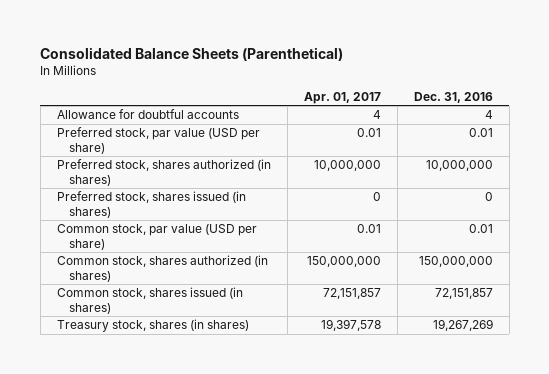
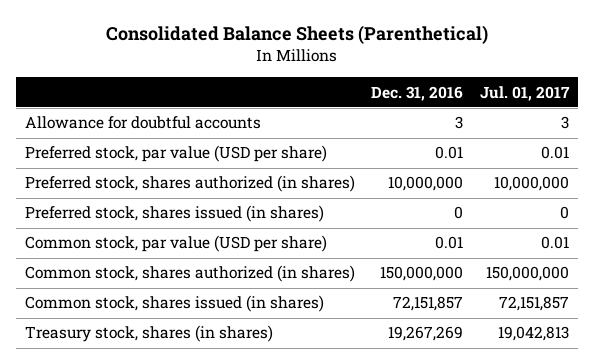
- | Apr. 01, 2017 | Dec. 31, 2016
+ | Dec. 31, 2016 | Jul. 01, 2017
- Allowance for doubtful accounts | 4 | 4
+ Allowance for doubtful accounts | 3 | 3

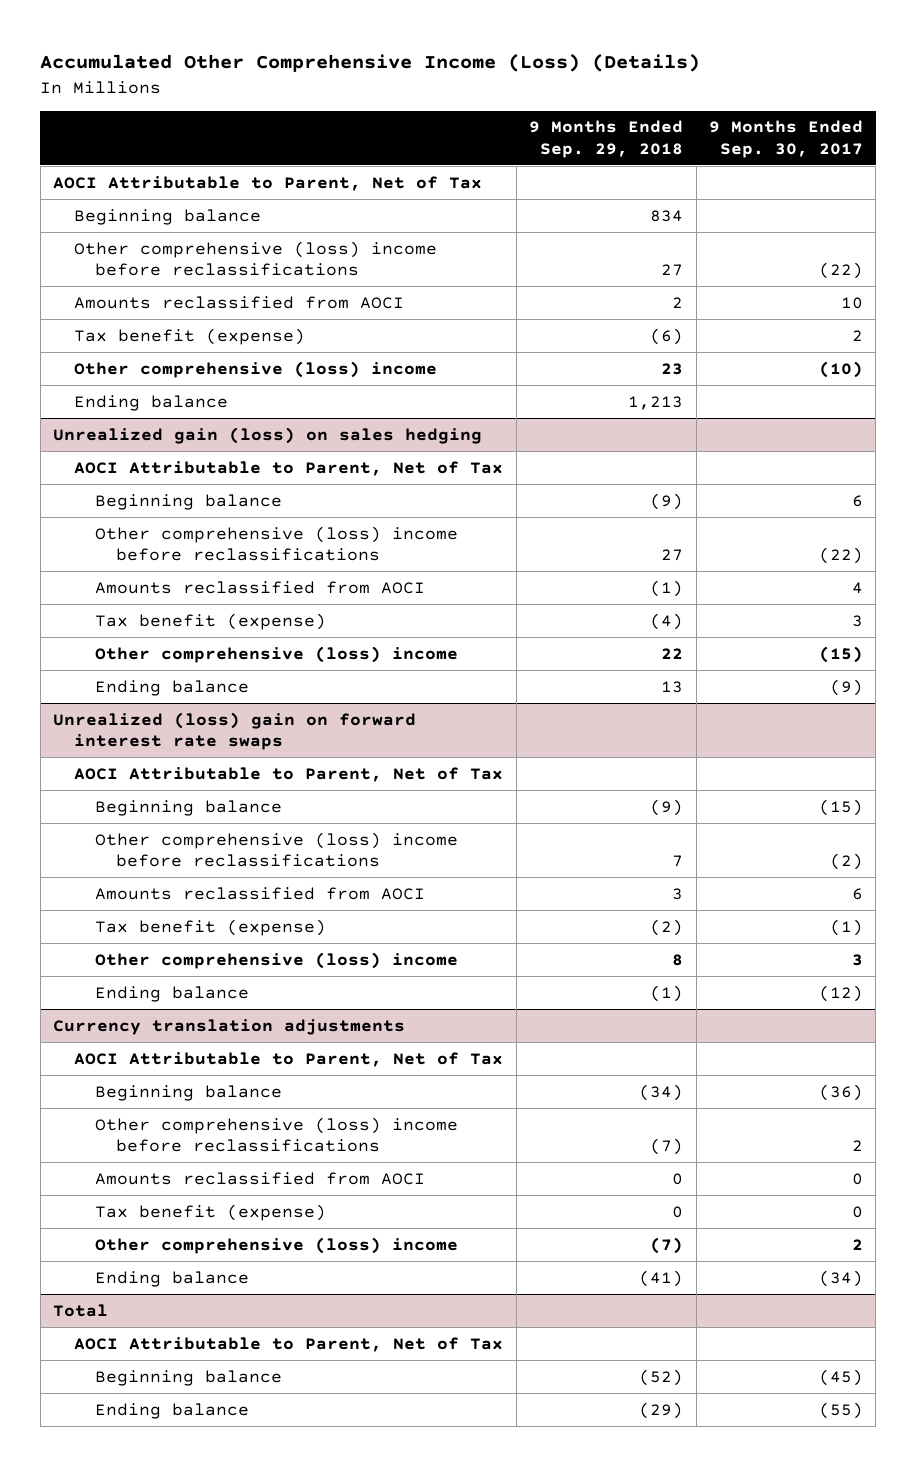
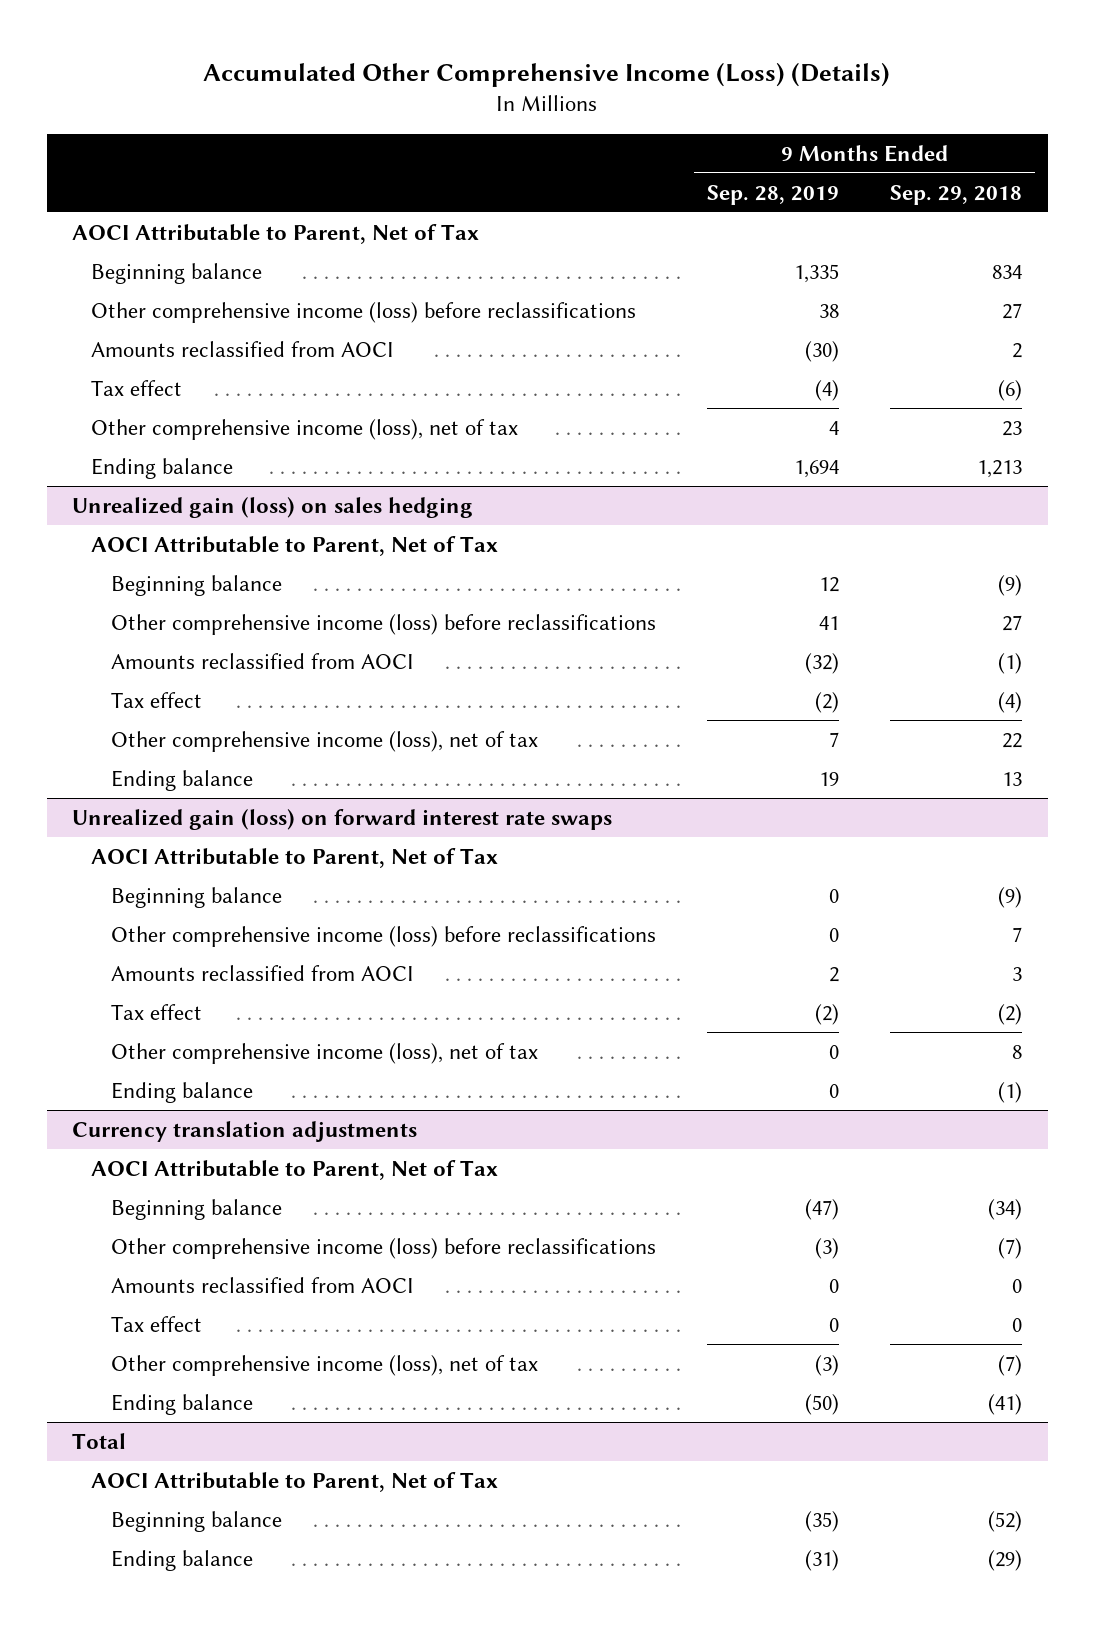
- | 9 Months Ended Sep. 29, 2018 | 9 Months Ended Sep. 30, 2017
+ | 9 Months Ended Sep. 28, 2019 | 9 Months Ended Sep. 29, 2018
- Other comprehensive (loss) income before reclassifications | 27 | (22)
+ Other comprehensive income (loss) before reclassifications | 38 | 27
- Tax benefit (expense) | (6) | 2
- Other comprehensive (loss) income | 23 | (10)
+ Tax effect | (4) | (6)
+ Other comprehensive income (loss), net of tax | 4 | 23
@ Unrealized gain (loss) on sales hedging
- Other comprehensive (loss) income before reclassifications | 27 | (22)
+ Other comprehensive income (loss) before reclassifications | 41 | 27
- Tax benefit (expense) | (4) | 3
- Other comprehensive (loss) income | 22 | (15)
+ Tax effect | (2) | (4)
+ Other comprehensive income (loss), net of tax | 7 | 22
- Unrealized (loss) gain on forward interest rate swaps
+ Unrealized gain (loss) on forward interest rate swaps
- Other comprehensive (loss) income before reclassifications | 7 | (2)
+ Other comprehensive income (loss) before reclassifications | 0 | 7
- Tax benefit (expense) | (2) | (1)
- Other comprehensive (loss) income | 8 | 3
+ Tax effect | (2) | (2)
+ Other comprehensive income (loss), net of tax | 0 | 8
@ Currency translation adjustments
- Other comprehensive (loss) income before reclassifications | (7) | 2
+ Other comprehensive income (loss) before reclassifications | (3) | (7)
- Tax benefit (expense) | 0 | 0
- Other comprehensive (loss) income | (7) | 2
+ Tax effect | 0 | 0
+ Other comprehensive income (loss), net of tax | (3) | (7)

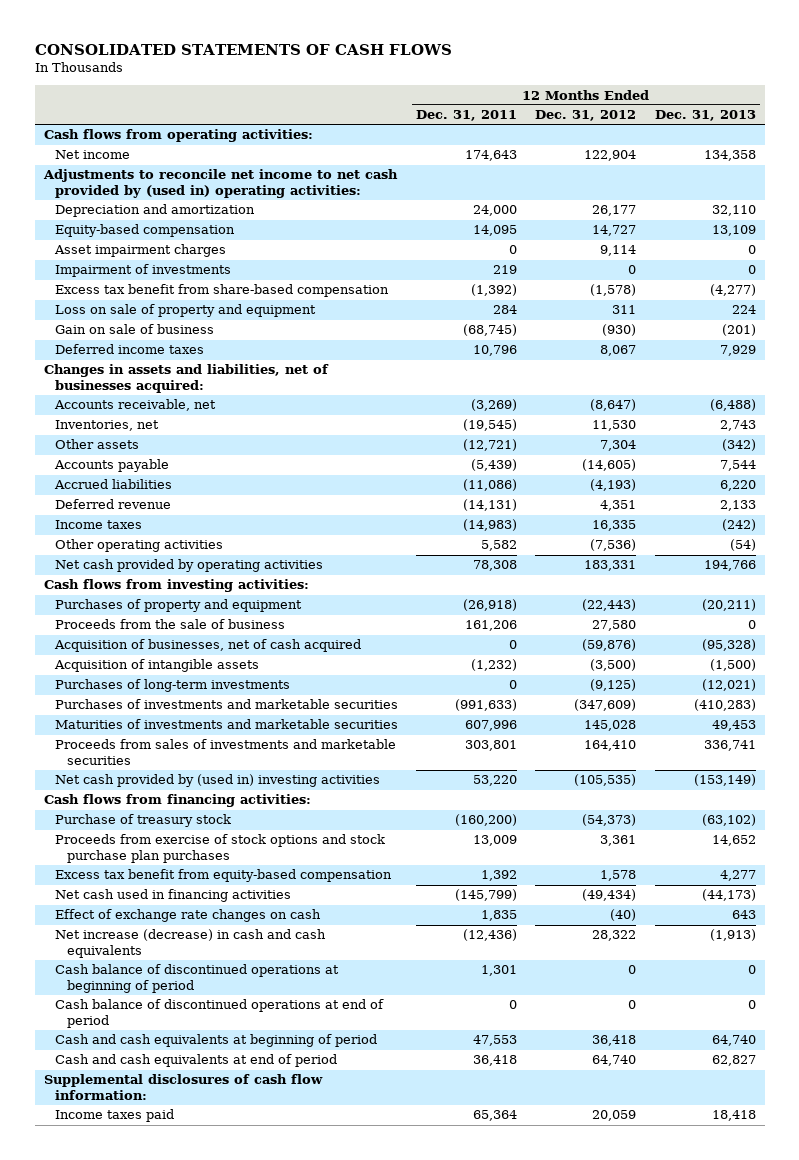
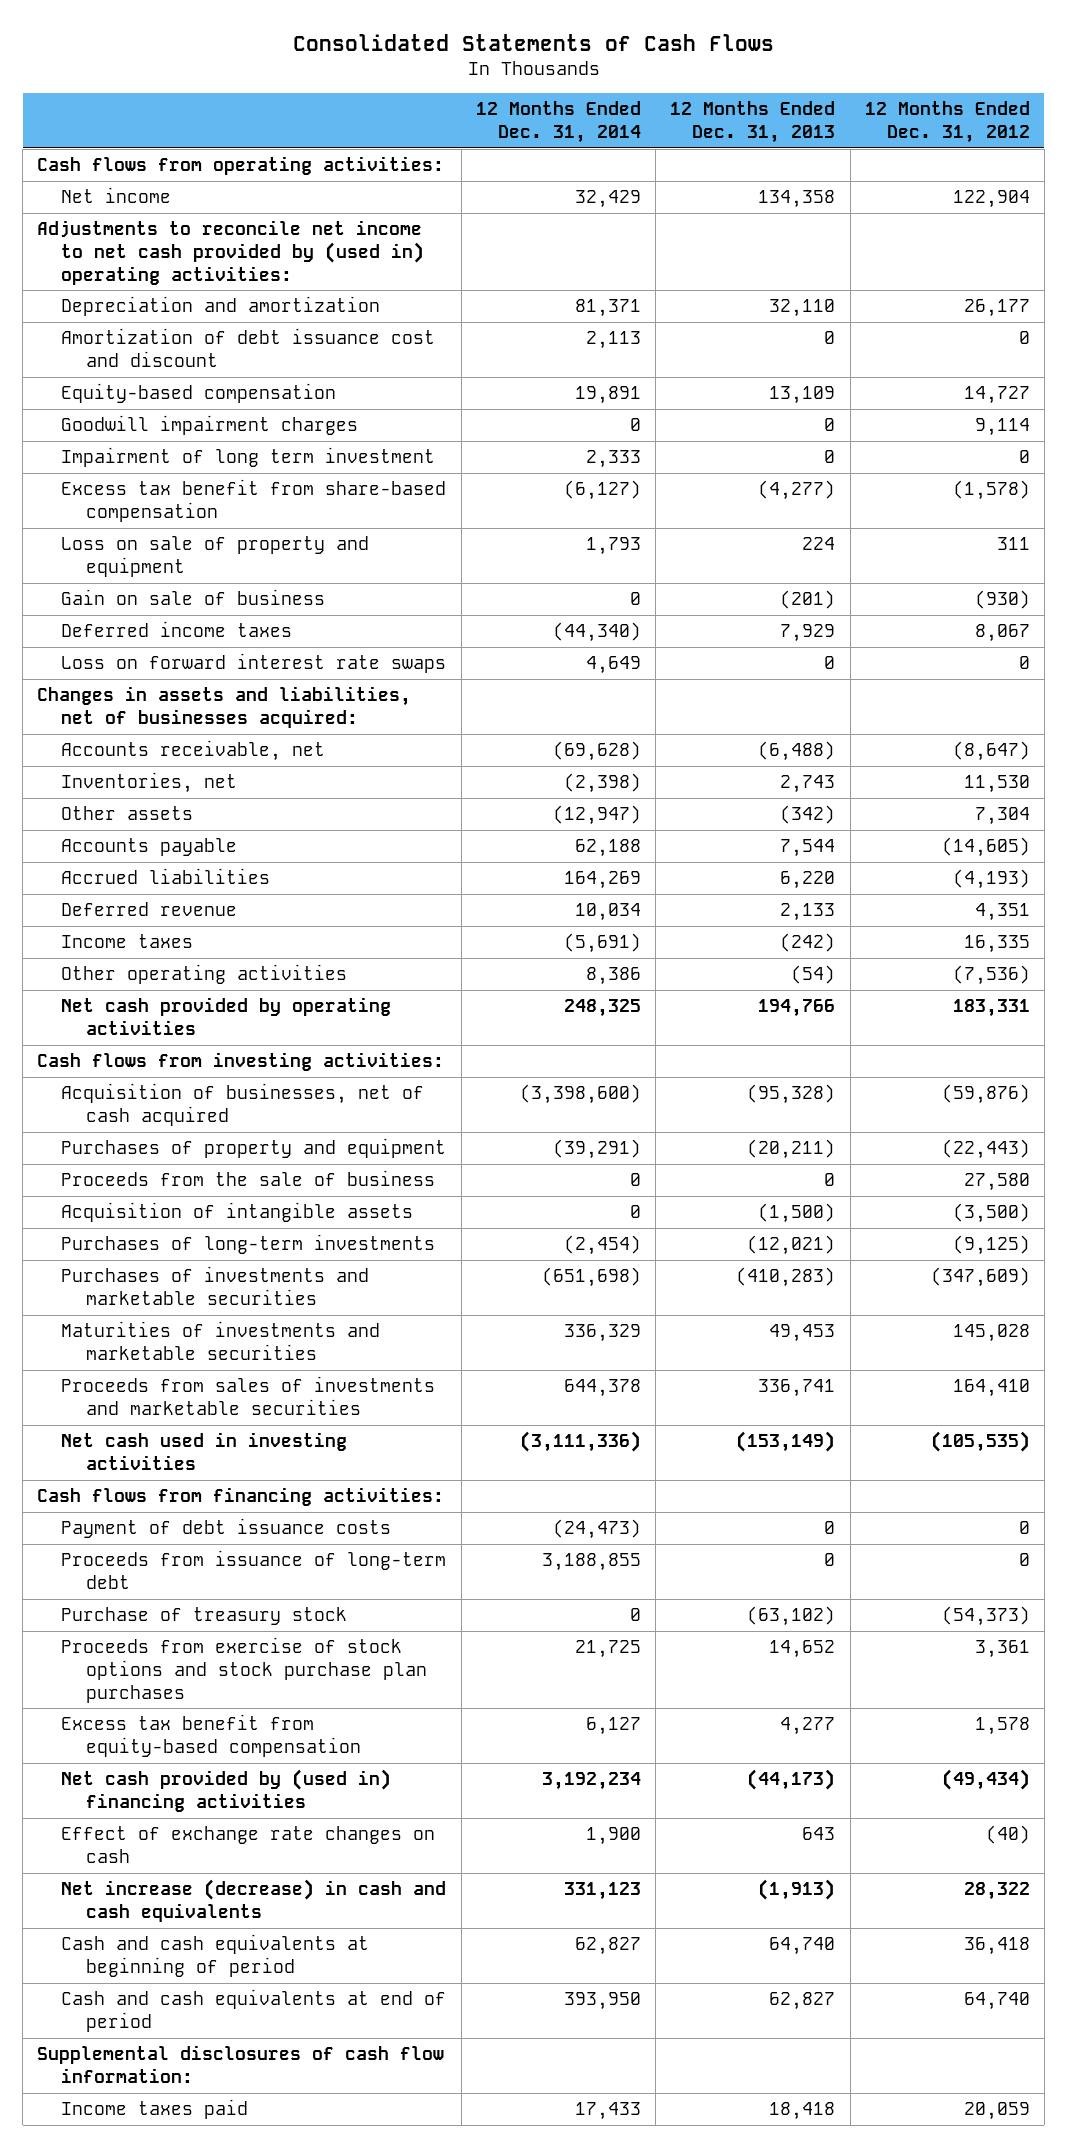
- CONSOLIDATED STATEMENTS OF CASH FLOWS
+ Consolidated Statements of Cash Flows
- | 12 Months Ended Dec. 31, 2011 | 12 Months Ended Dec. 31, 2012 | 12 Months Ended Dec. 31, 2013
+ | 12 Months Ended Dec. 31, 2014 | 12 Months Ended Dec. 31, 2013 | 12 Months Ended Dec. 31, 2012
+ Amortization of debt issuance cost and discount | 2,113 | 0 | 0
- Asset impairment charges | 0 | 9,114 | 0
- Impairment of investments | 219 | 0 | 0
+ Goodwill impairment charges | 0 | 0 | 9,114
+ Impairment of long term investment | 2,333 | 0 | 0
+ Loss on forward interest rate swaps | 4,649 | 0 | 0
moved up: Acquisition of businesses, net of cash acquired | (3,398,600) | (95,328) | (59,876)
- Net cash provided by (used in) investing activities | 53,220 | (105,535) | (153,149)
+ Net cash used in investing activities | (3,111,336) | (153,149) | (105,535)
+ Payment of debt issuance costs | (24,473) | 0 | 0
+ Proceeds from issuance of long-term debt | 3,188,855 | 0 | 0
- Net cash used in financing activities | (145,799) | (49,434) | (44,173)
+ Net cash provided by (used in) financing activities | 3,192,234 | (44,173) | (49,434)
- Cash balance of discontinued operations at beginning of period | 1,301 | 0 | 0
- Cash balance of discontinued operations at end of period | 0 | 0 | 0

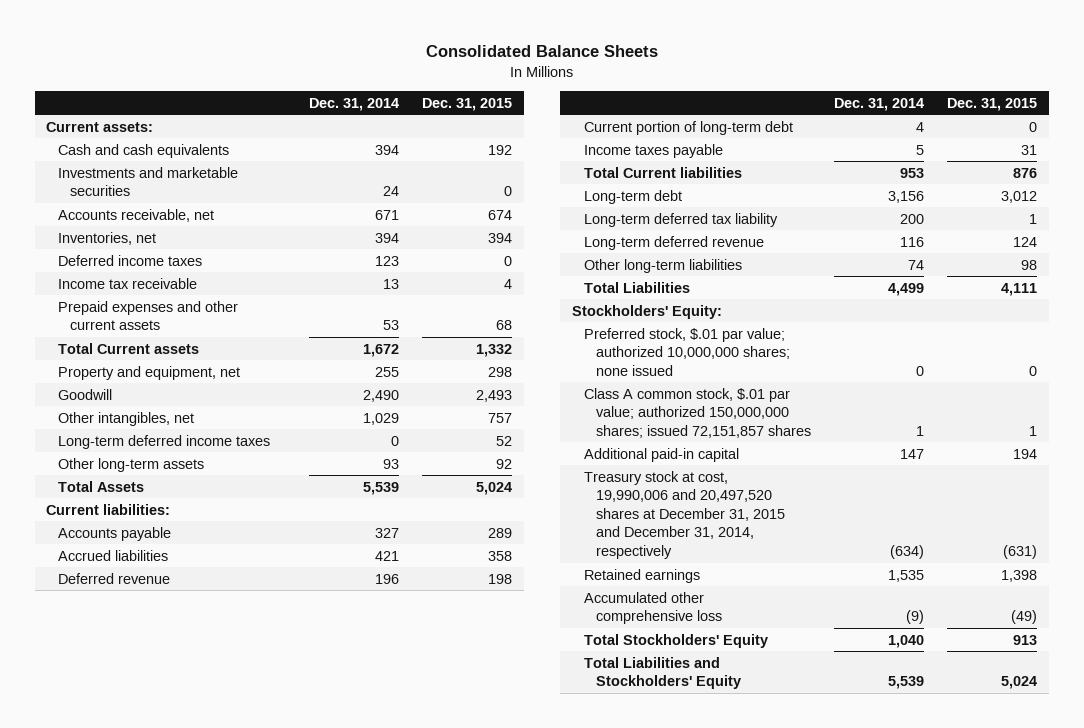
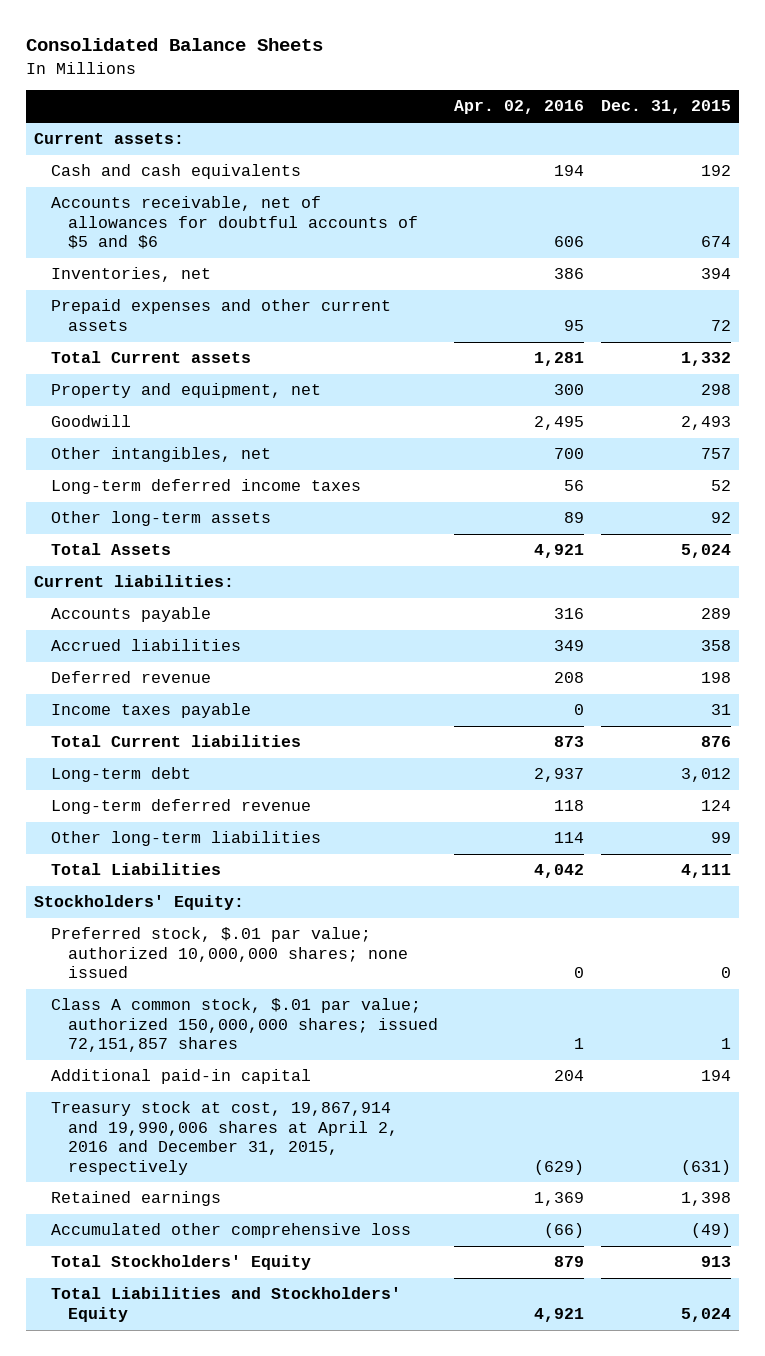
- | Dec. 31, 2014 | Dec. 31, 2015
+ | Apr. 02, 2016 | Dec. 31, 2015
- Investments and marketable securities | 24 | 0
- Accounts receivable, net | 671 | 674
+ Accounts receivable, net of allowances for doubtful accounts of $5 and $6 | 606 | 674
- Deferred income taxes | 123 | 0
- Income tax receivable | 13 | 4
- Prepaid expenses and other current assets | 53 | 68
+ Prepaid expenses and other current assets | 95 | 72
- Current portion of long-term debt | 4 | 0
- Long-term deferred tax liability | 200 | 1
- Other long-term liabilities | 74 | 98
+ Other long-term liabilities | 114 | 99
- Treasury stock at cost, 19,990,006 and 20,497,520 shares at December 31, 2015 and December 31, 2014, respectively | (634) | (631)
+ Treasury stock at cost, 19,867,914 and 19,990,006 shares at April 2, 2016 and December 31, 2015, respectively | (629) | (631)

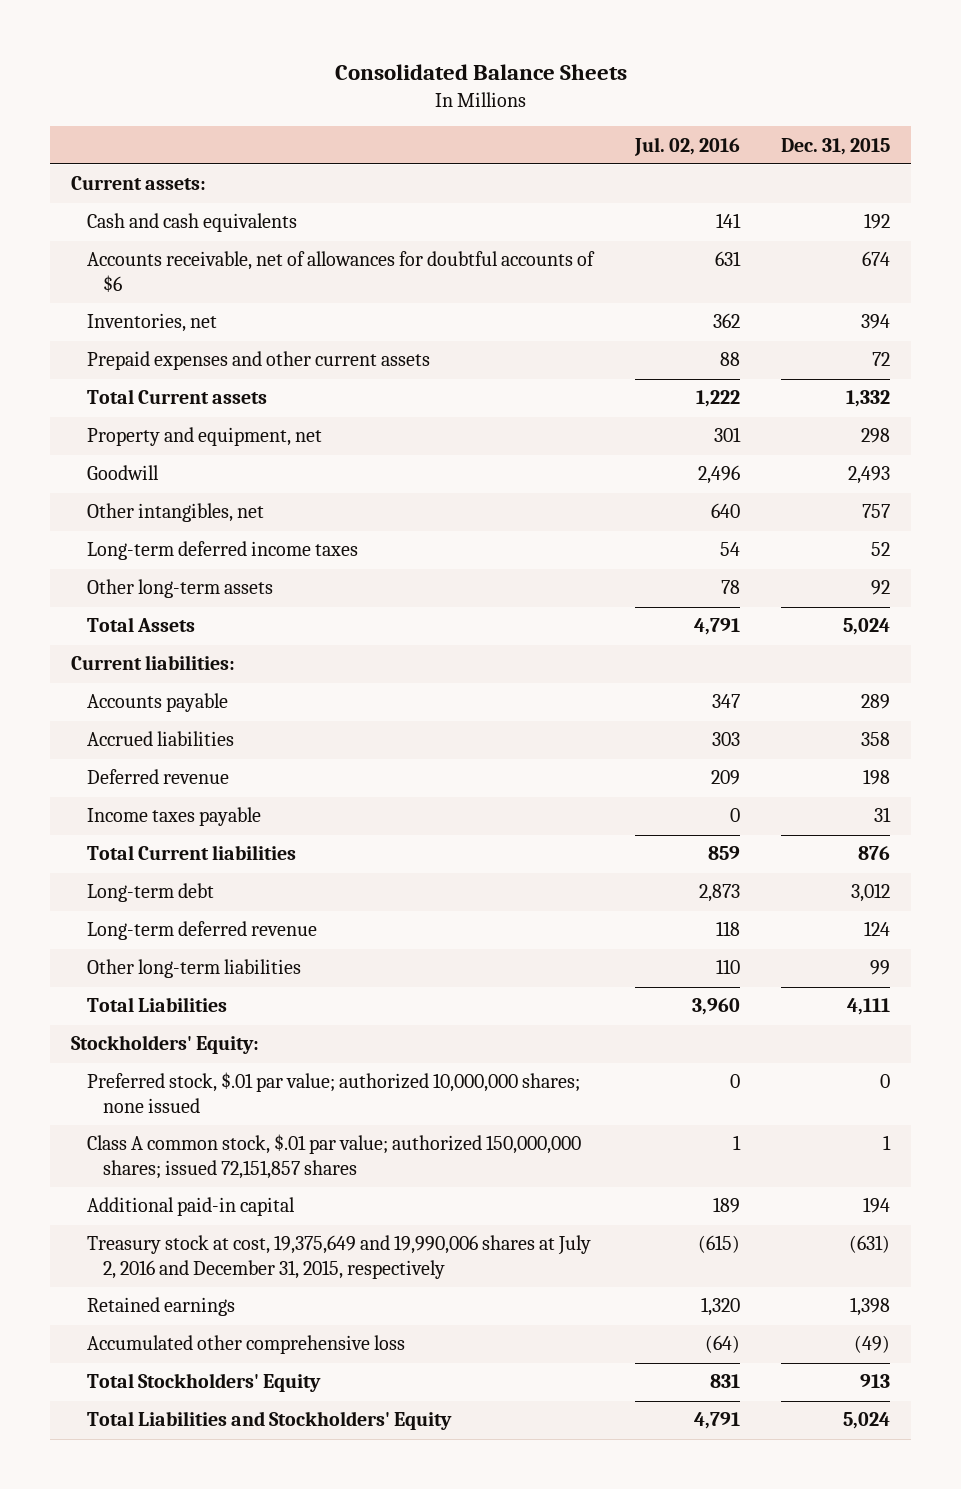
- | Apr. 02, 2016 | Dec. 31, 2015
+ | Jul. 02, 2016 | Dec. 31, 2015
- Accounts receivable, net of allowances for doubtful accounts of $5 and $6 | 606 | 674
+ Accounts receivable, net of allowances for doubtful accounts of $6 | 631 | 674
- Treasury stock at cost, 19,867,914 and 19,990,006 shares at April 2, 2016 and December 31, 2015, respectively | (629) | (631)
+ Treasury stock at cost, 19,375,649 and 19,990,006 shares at July 2, 2016 and December 31, 2015, respectively | (615) | (631)

